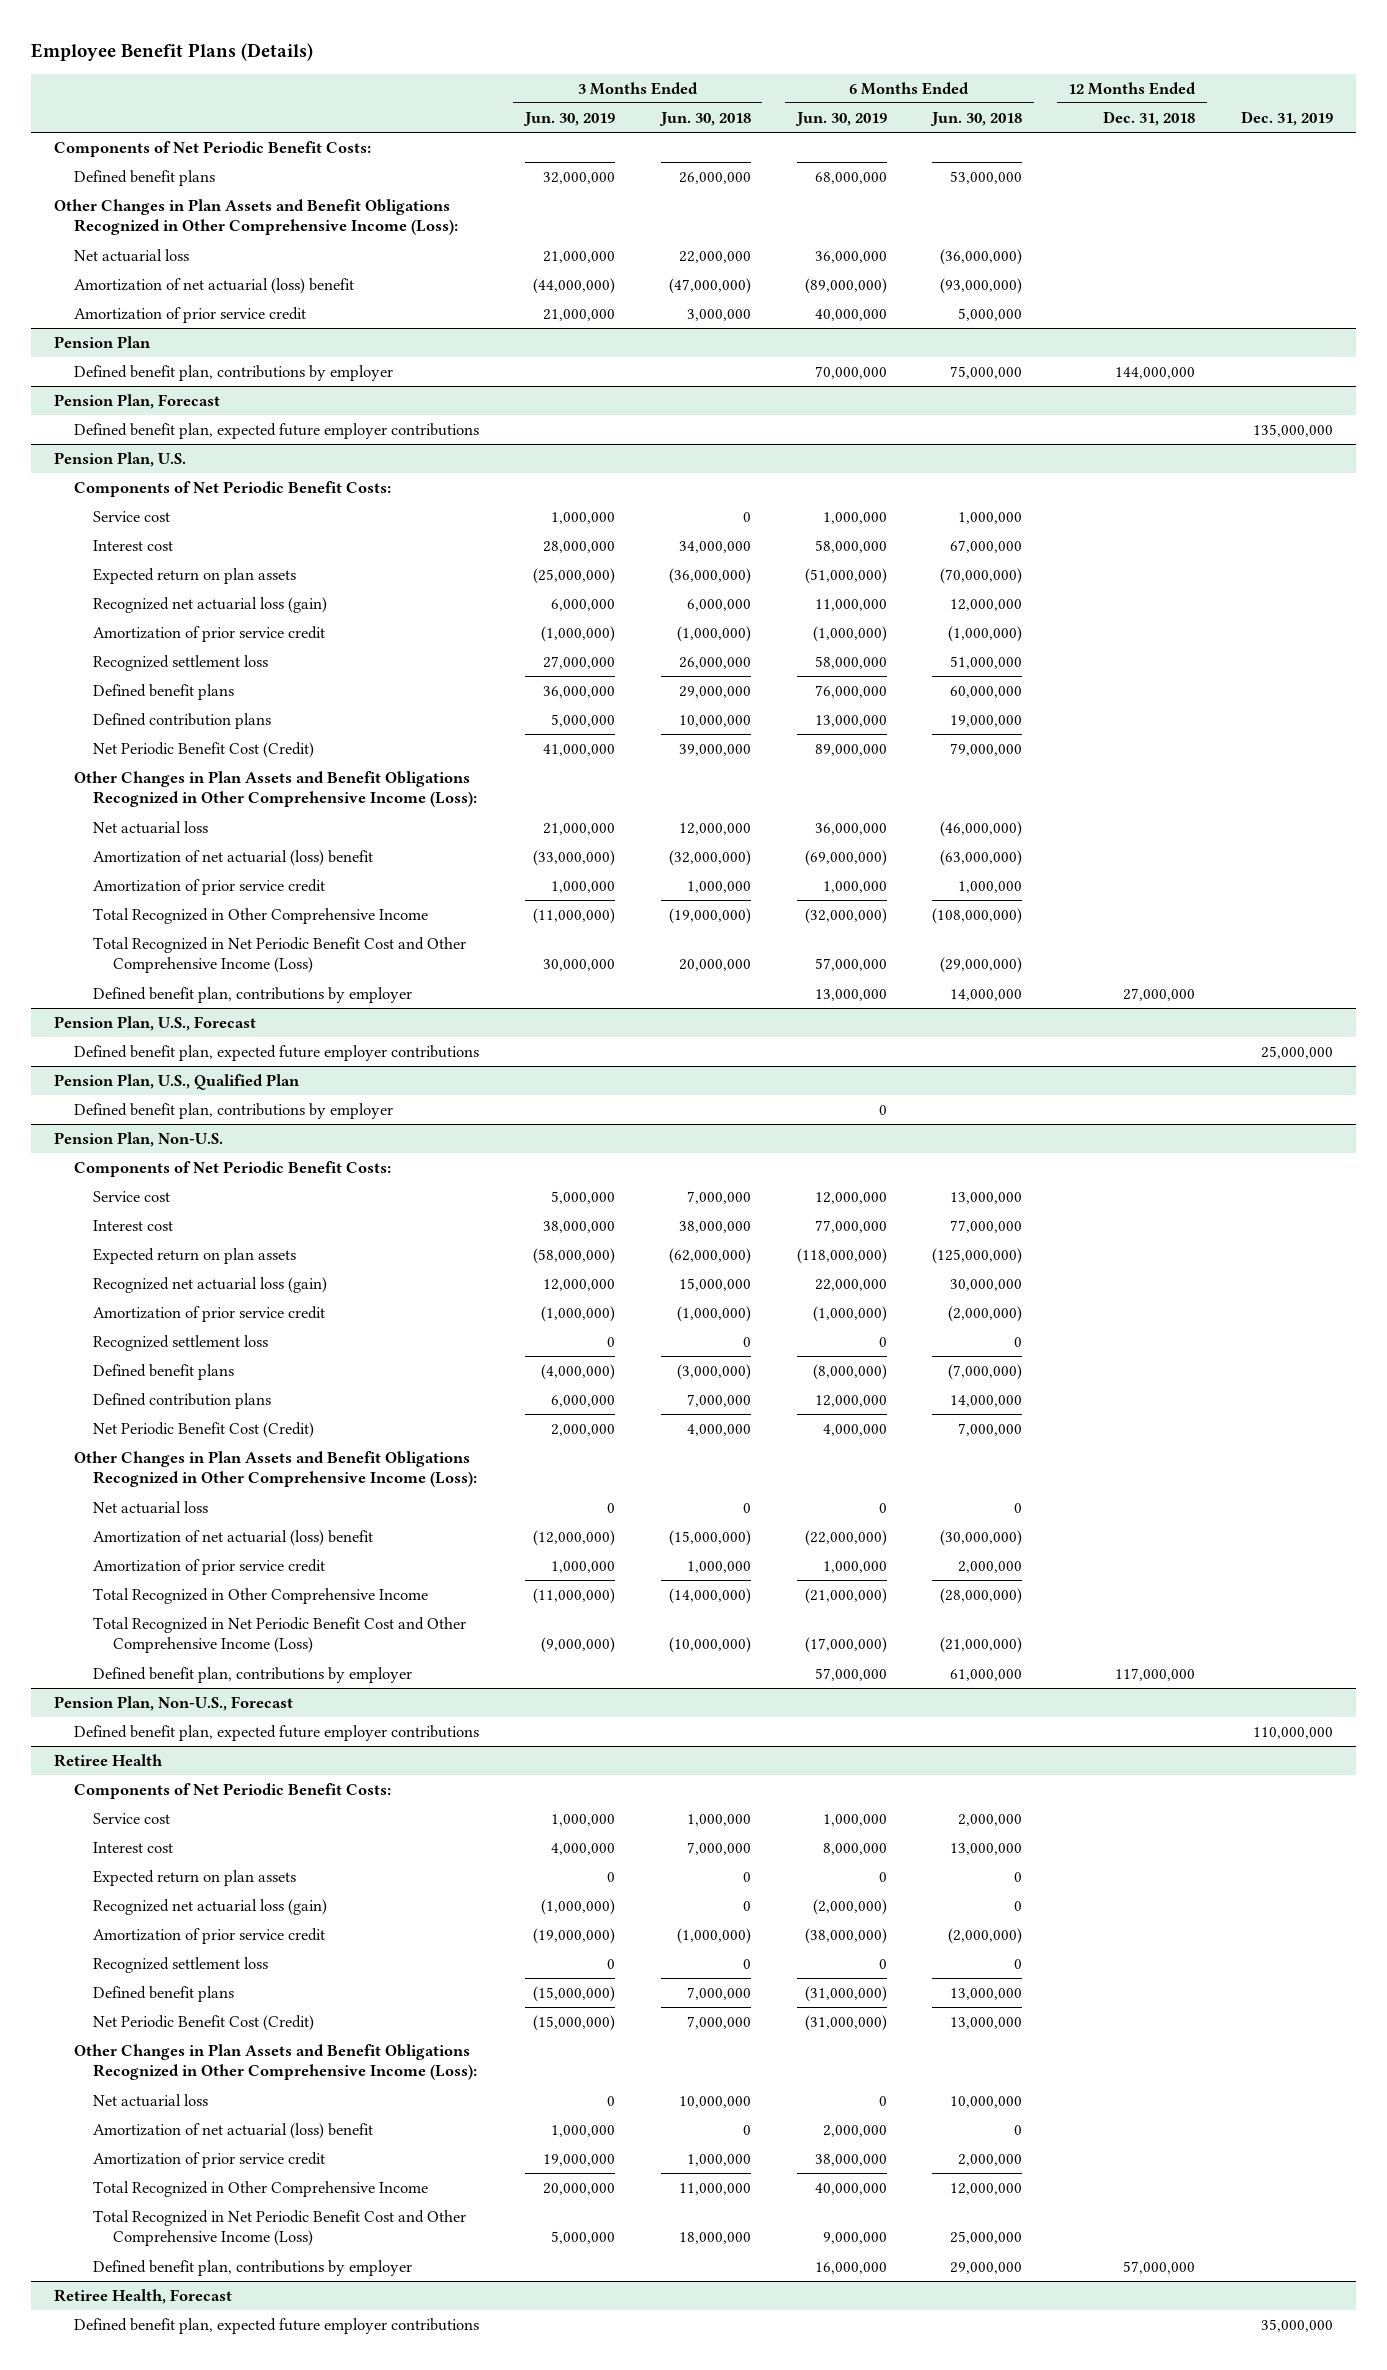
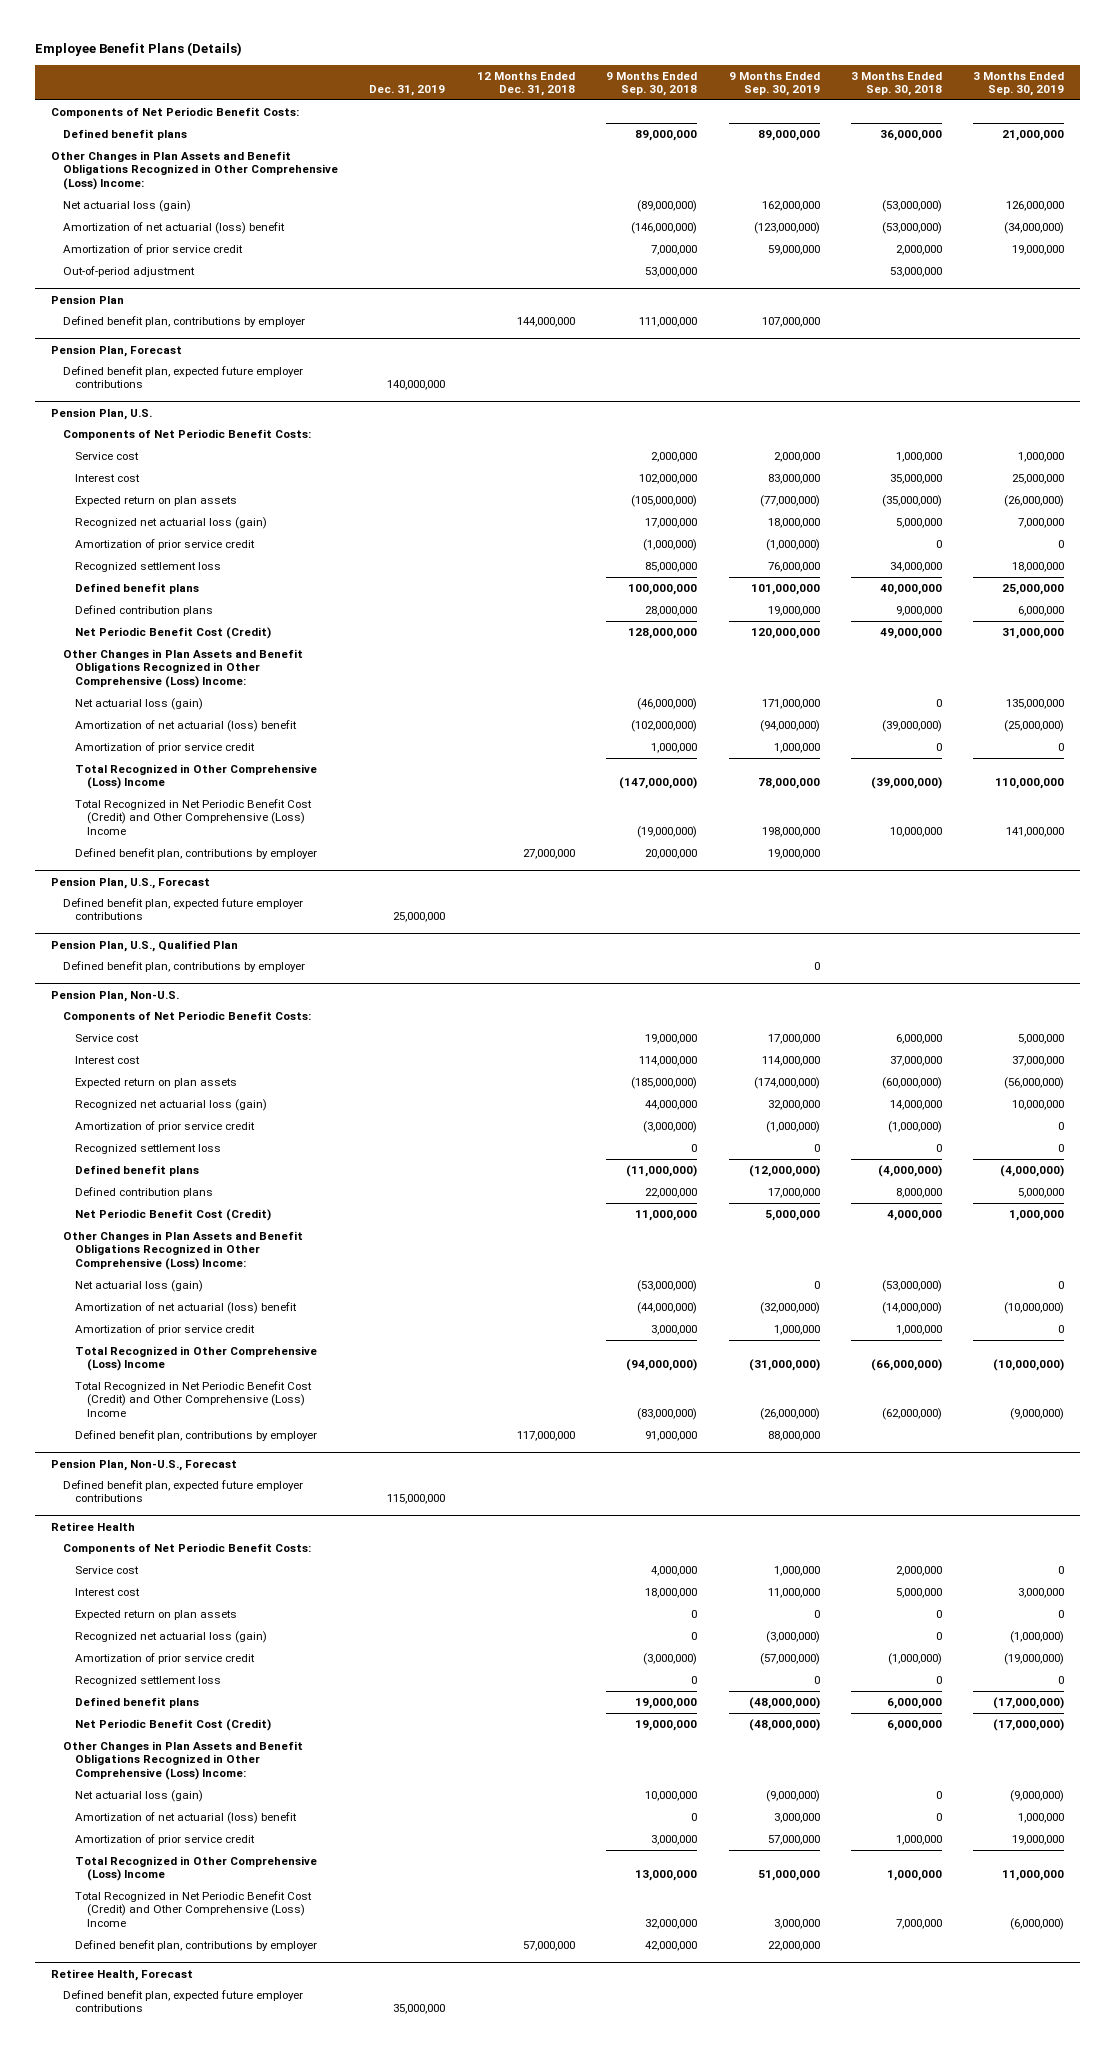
- | 3 Months Ended Jun. 30, 2019 | 3 Months Ended Jun. 30, 2018 | 6 Months Ended Jun. 30, 2019 | 6 Months Ended Jun. 30, 2018 | 12 Months Ended Dec. 31, 2018 | Dec. 31, 2019
+ | Dec. 31, 2019 | 12 Months Ended Dec. 31, 2018 | 9 Months Ended Sep. 30, 2018 | 9 Months Ended Sep. 30, 2019 | 3 Months Ended Sep. 30, 2018 | 3 Months Ended Sep. 30, 2019
- Other Changes in Plan Assets and Benefit Obligations Recognized in Other Comprehensive Income (Loss):
- Net actuarial loss | 21,000,000 | 22,000,000 | 36,000,000 | (36,000,000) | |
+ Other Changes in Plan Assets and Benefit Obligations Recognized in Other Comprehensive (Loss) Income:
+ Net actuarial loss (gain) | | | (89,000,000) | 162,000,000 | (53,000,000) | 126,000,000
+ Out-of-period adjustment | | | 53,000,000 | | 53,000,000 |
@ Pension Plan, Forecast
- Defined benefit plan, expected future employer contributions | | | | | | 135,000,000
+ Defined benefit plan, expected future employer contributions | 140,000,000 | | | | |
@ Pension Plan, U.S.
- Other Changes in Plan Assets and Benefit Obligations Recognized in Other Comprehensive Income (Loss):
- Net actuarial loss | 21,000,000 | 12,000,000 | 36,000,000 | (46,000,000) | |
+ Other Changes in Plan Assets and Benefit Obligations Recognized in Other Comprehensive (Loss) Income:
+ Net actuarial loss (gain) | | | (46,000,000) | 171,000,000 | 0 | 135,000,000
- Total Recognized in Other Comprehensive Income | (11,000,000) | (19,000,000) | (32,000,000) | (108,000,000) | |
- Total Recognized in Net Periodic Benefit Cost and Other Comprehensive Income (Loss) | 30,000,000 | 20,000,000 | 57,000,000 | (29,000,000) | |
+ Total Recognized in Other Comprehensive (Loss) Income | | | (147,000,000) | 78,000,000 | (39,000,000) | 110,000,000
+ Total Recognized in Net Periodic Benefit Cost (Credit) and Other Comprehensive (Loss) Income | | | (19,000,000) | 198,000,000 | 10,000,000 | 141,000,000
@ Pension Plan, Non-U.S.
- Other Changes in Plan Assets and Benefit Obligations Recognized in Other Comprehensive Income (Loss):
- Net actuarial loss | 0 | 0 | 0 | 0 | |
+ Other Changes in Plan Assets and Benefit Obligations Recognized in Other Comprehensive (Loss) Income:
+ Net actuarial loss (gain) | | | (53,000,000) | 0 | (53,000,000) | 0
- Total Recognized in Other Comprehensive Income | (11,000,000) | (14,000,000) | (21,000,000) | (28,000,000) | |
- Total Recognized in Net Periodic Benefit Cost and Other Comprehensive Income (Loss) | (9,000,000) | (10,000,000) | (17,000,000) | (21,000,000) | |
+ Total Recognized in Other Comprehensive (Loss) Income | | | (94,000,000) | (31,000,000) | (66,000,000) | (10,000,000)
+ Total Recognized in Net Periodic Benefit Cost (Credit) and Other Comprehensive (Loss) Income | | | (83,000,000) | (26,000,000) | (62,000,000) | (9,000,000)
@ Pension Plan, Non-U.S., Forecast
- Defined benefit plan, expected future employer contributions | | | | | | 110,000,000
+ Defined benefit plan, expected future employer contributions | 115,000,000 | | | | |
@ Retiree Health
- Other Changes in Plan Assets and Benefit Obligations Recognized in Other Comprehensive Income (Loss):
- Net actuarial loss | 0 | 10,000,000 | 0 | 10,000,000 | |
+ Other Changes in Plan Assets and Benefit Obligations Recognized in Other Comprehensive (Loss) Income:
+ Net actuarial loss (gain) | | | 10,000,000 | (9,000,000) | 0 | (9,000,000)
- Total Recognized in Other Comprehensive Income | 20,000,000 | 11,000,000 | 40,000,000 | 12,000,000 | |
- Total Recognized in Net Periodic Benefit Cost and Other Comprehensive Income (Loss) | 5,000,000 | 18,000,000 | 9,000,000 | 25,000,000 | |
+ Total Recognized in Other Comprehensive (Loss) Income | | | 13,000,000 | 51,000,000 | 1,000,000 | 11,000,000
+ Total Recognized in Net Periodic Benefit Cost (Credit) and Other Comprehensive (Loss) Income | | | 32,000,000 | 3,000,000 | 7,000,000 | (6,000,000)

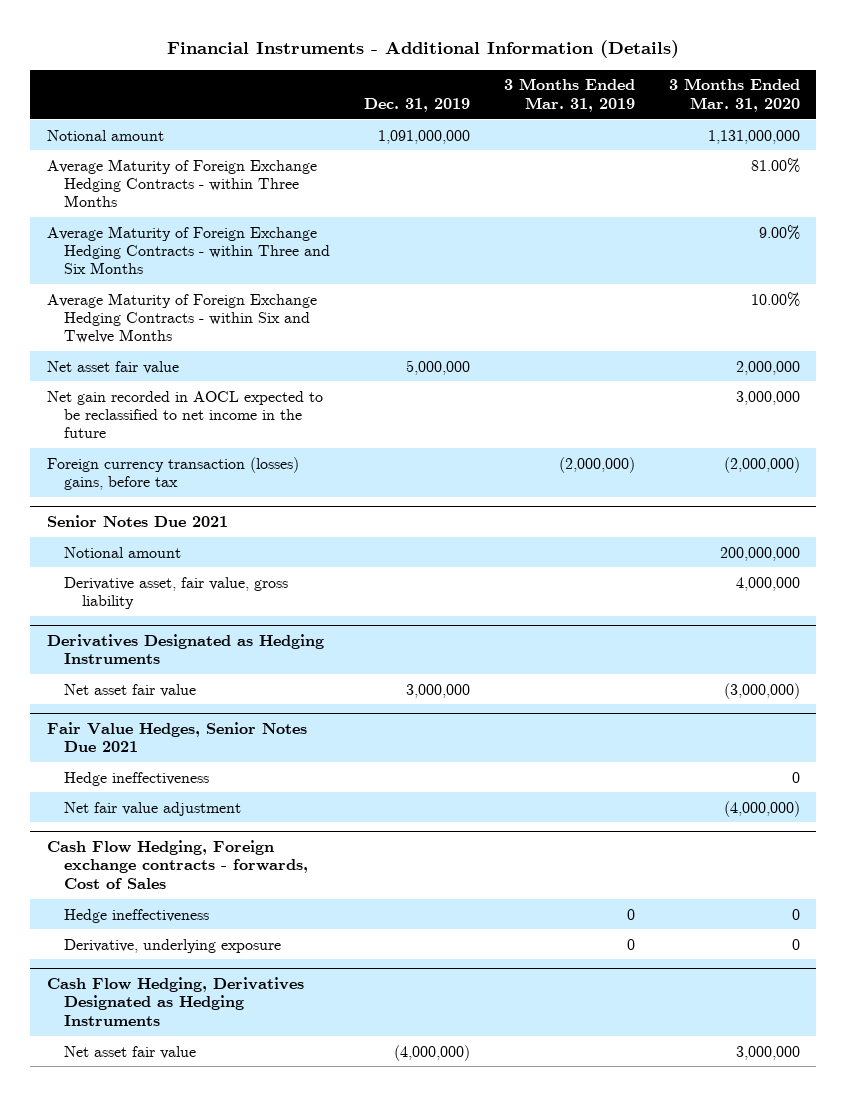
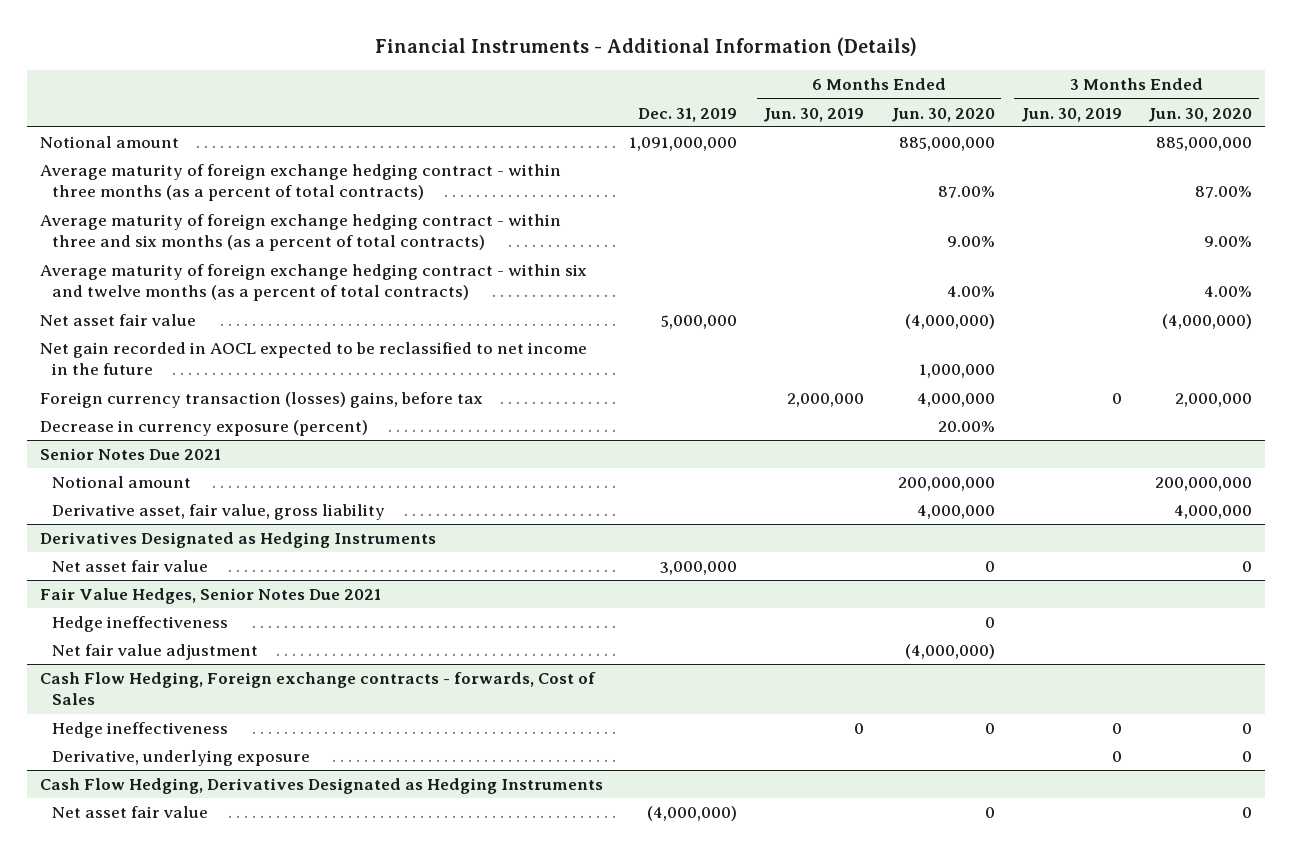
- | Dec. 31, 2019 | 3 Months Ended Mar. 31, 2019 | 3 Months Ended Mar. 31, 2020
+ | Dec. 31, 2019 | 6 Months Ended Jun. 30, 2019 | 6 Months Ended Jun. 30, 2020 | 3 Months Ended Jun. 30, 2019 | 3 Months Ended Jun. 30, 2020
- Average Maturity of Foreign Exchange Hedging Contracts - within Three Months | | | 81.00%
- Average Maturity of Foreign Exchange Hedging Contracts - within Three and Six Months | | | 9.00%
- Average Maturity of Foreign Exchange Hedging Contracts - within Six and Twelve Months | | | 10.00%
+ Average maturity of foreign exchange hedging contract - within three months (as a percent of total contracts) | | | 87.00% | | 87.00%
+ Average maturity of foreign exchange hedging contract - within three and six months (as a percent of total contracts) | | | 9.00% | | 9.00%
+ Average maturity of foreign exchange hedging contract - within six and twelve months (as a percent of total contracts) | | | 4.00% | | 4.00%
+ Decrease in currency exposure (percent) | | | 20.00% | |

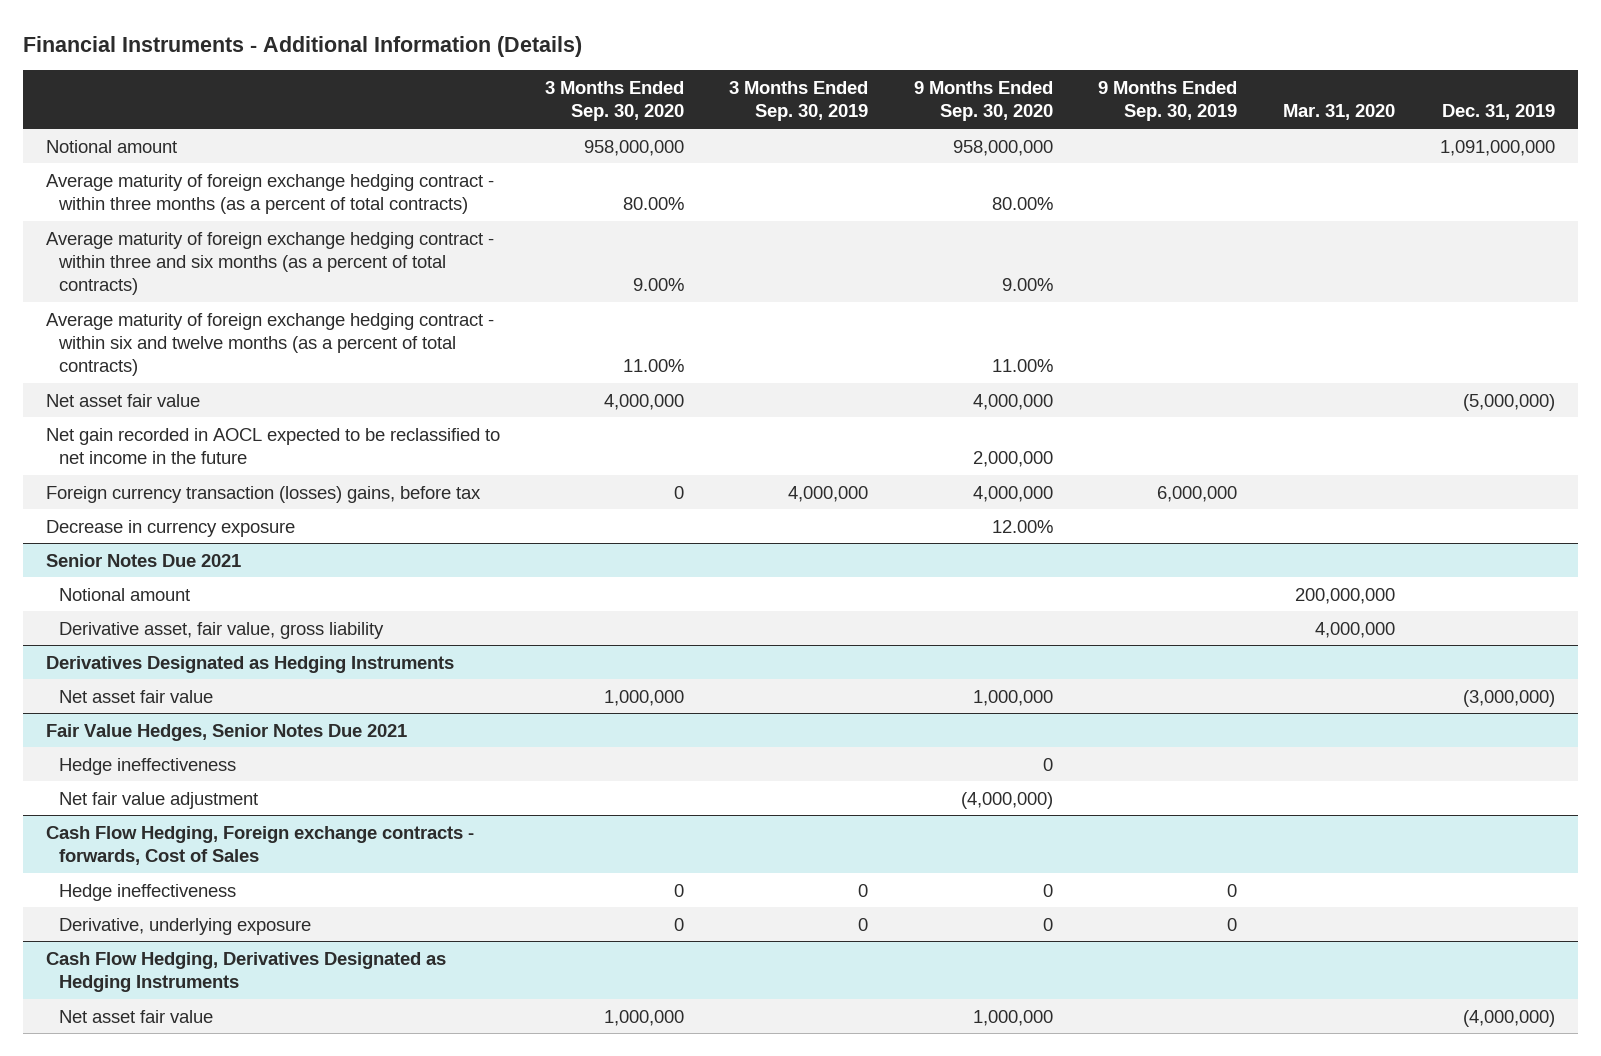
- | Dec. 31, 2019 | 6 Months Ended Jun. 30, 2019 | 6 Months Ended Jun. 30, 2020 | 3 Months Ended Jun. 30, 2019 | 3 Months Ended Jun. 30, 2020
+ | 3 Months Ended Sep. 30, 2020 | 3 Months Ended Sep. 30, 2019 | 9 Months Ended Sep. 30, 2020 | 9 Months Ended Sep. 30, 2019 | Mar. 31, 2020 | Dec. 31, 2019
- Net asset fair value | 5,000,000 | | (4,000,000) | | (4,000,000)
+ Net asset fair value | 4,000,000 | | 4,000,000 | | | (5,000,000)
- Decrease in currency exposure (percent) | | | 20.00% | |
+ Decrease in currency exposure | | | 12.00% | | |
@ Derivatives Designated as Hedging Instruments
- Net asset fair value | 3,000,000 | | 0 | | 0
+ Net asset fair value | 1,000,000 | | 1,000,000 | | | (3,000,000)

